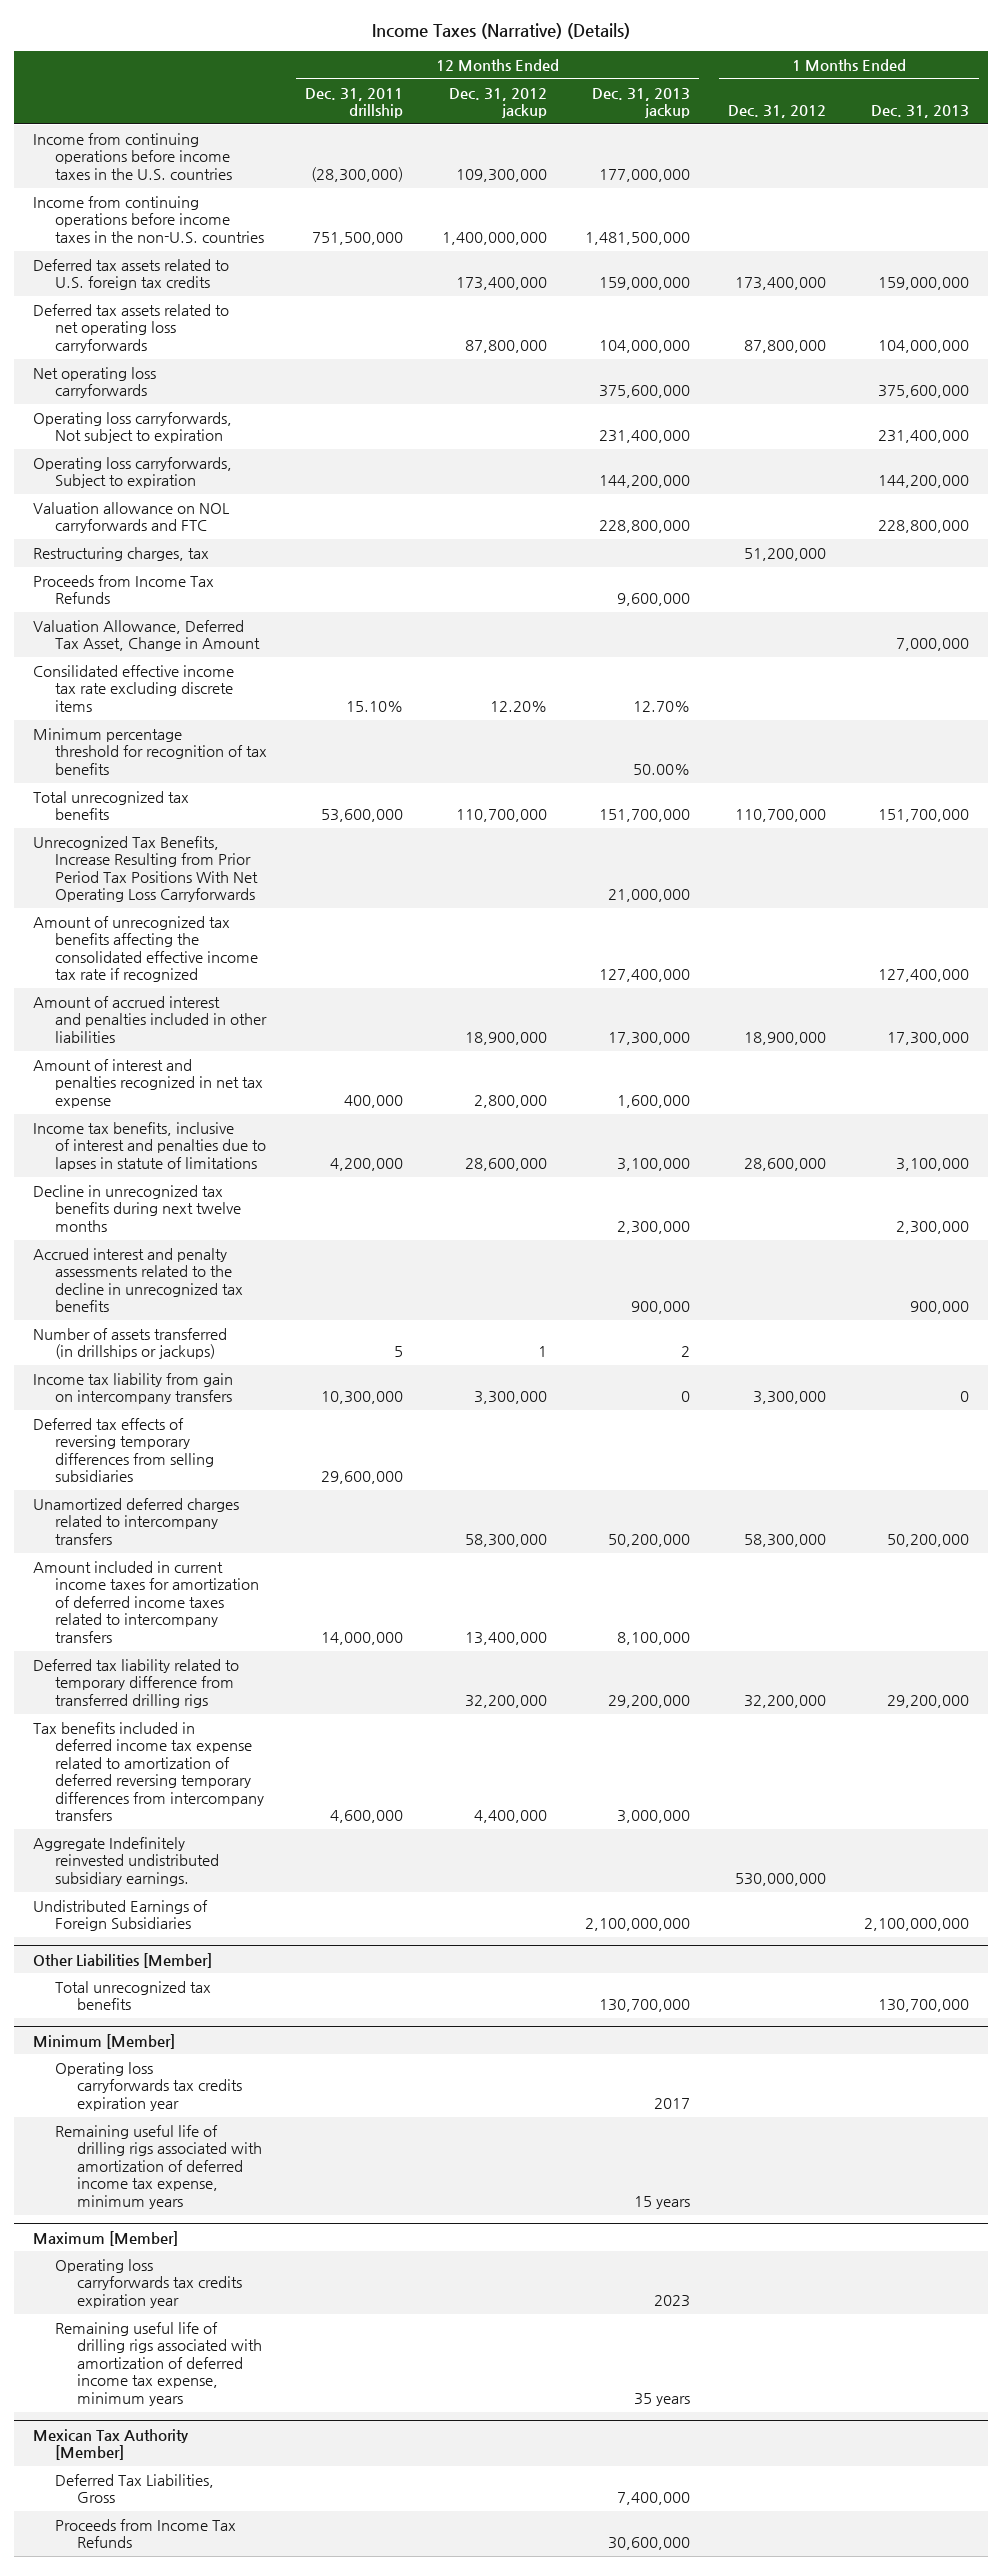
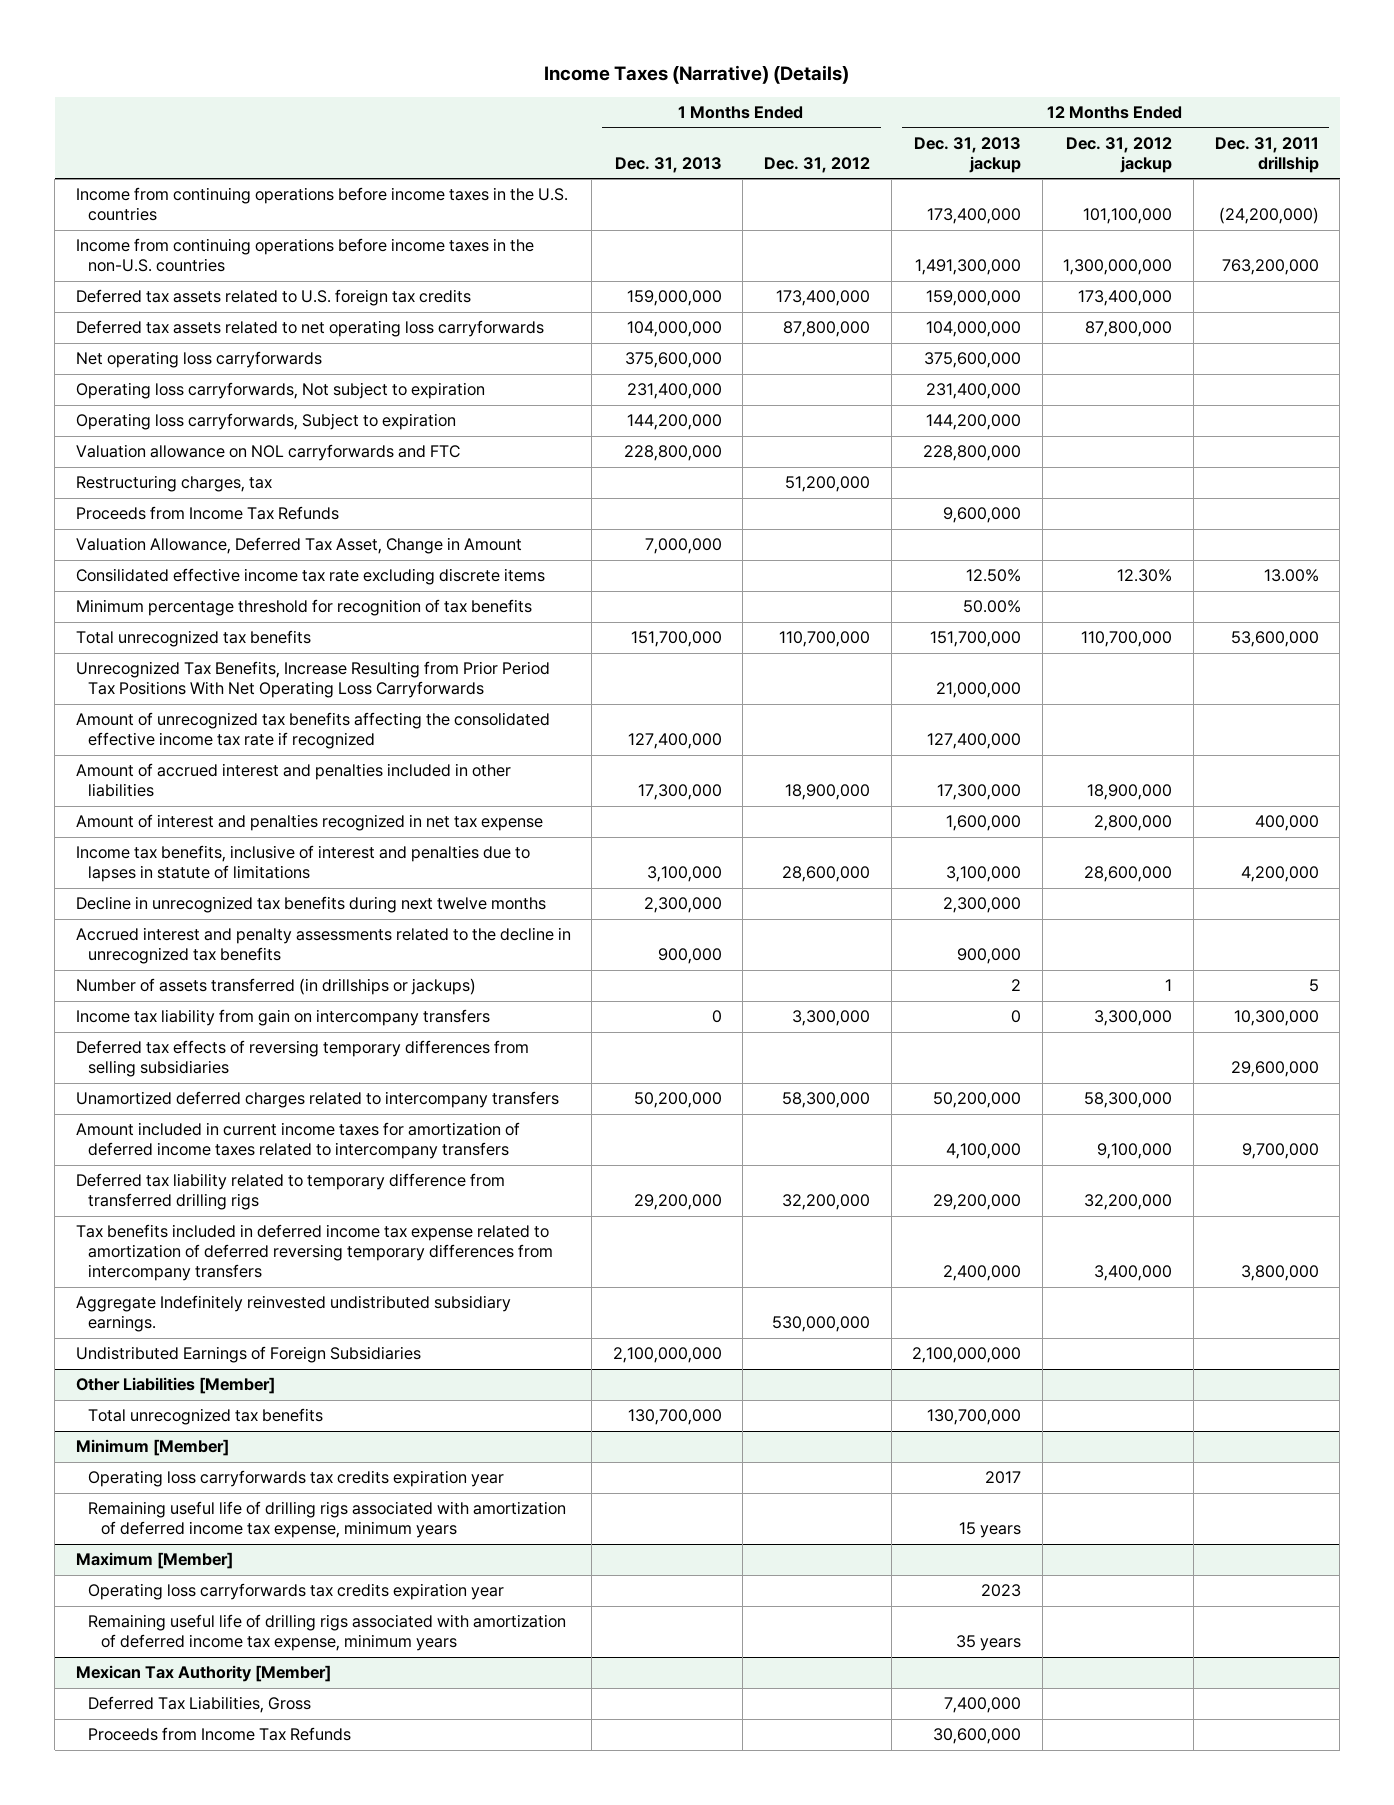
- | 12 Months Ended Dec. 31, 2011 drillship | 12 Months Ended Dec. 31, 2012 jackup | 12 Months Ended Dec. 31, 2013 jackup | 1 Months Ended Dec. 31, 2012 | 1 Months Ended Dec. 31, 2013
+ | 1 Months Ended Dec. 31, 2013 | 1 Months Ended Dec. 31, 2012 | 12 Months Ended Dec. 31, 2013 jackup | 12 Months Ended Dec. 31, 2012 jackup | 12 Months Ended Dec. 31, 2011 drillship
- Income from continuing operations before income taxes in the U.S. countries | (28,300,000) | 109,300,000 | 177,000,000 | |
- Income from continuing operations before income taxes in the non-U.S. countries | 751,500,000 | 1,400,000,000 | 1,481,500,000 | |
+ Income from continuing operations before income taxes in the U.S. countries | | | 173,400,000 | 101,100,000 | (24,200,000)
+ Income from continuing operations before income taxes in the non-U.S. countries | | | 1,491,300,000 | 1,300,000,000 | 763,200,000
- Consilidated effective income tax rate excluding discrete items | 15.10% | 12.20% | 12.70% | |
+ Consilidated effective income tax rate excluding discrete items | | | 12.50% | 12.30% | 13.00%
- Amount included in current income taxes for amortization of deferred income taxes related to intercompany transfers | 14,000,000 | 13,400,000 | 8,100,000 | |
+ Amount included in current income taxes for amortization of deferred income taxes related to intercompany transfers | | | 4,100,000 | 9,100,000 | 9,700,000
- Tax benefits included in deferred income tax expense related to amortization of deferred reversing temporary differences from intercompany transfers | 4,600,000 | 4,400,000 | 3,000,000 | |
+ Tax benefits included in deferred income tax expense related to amortization of deferred reversing temporary differences from intercompany transfers | | | 2,400,000 | 3,400,000 | 3,800,000

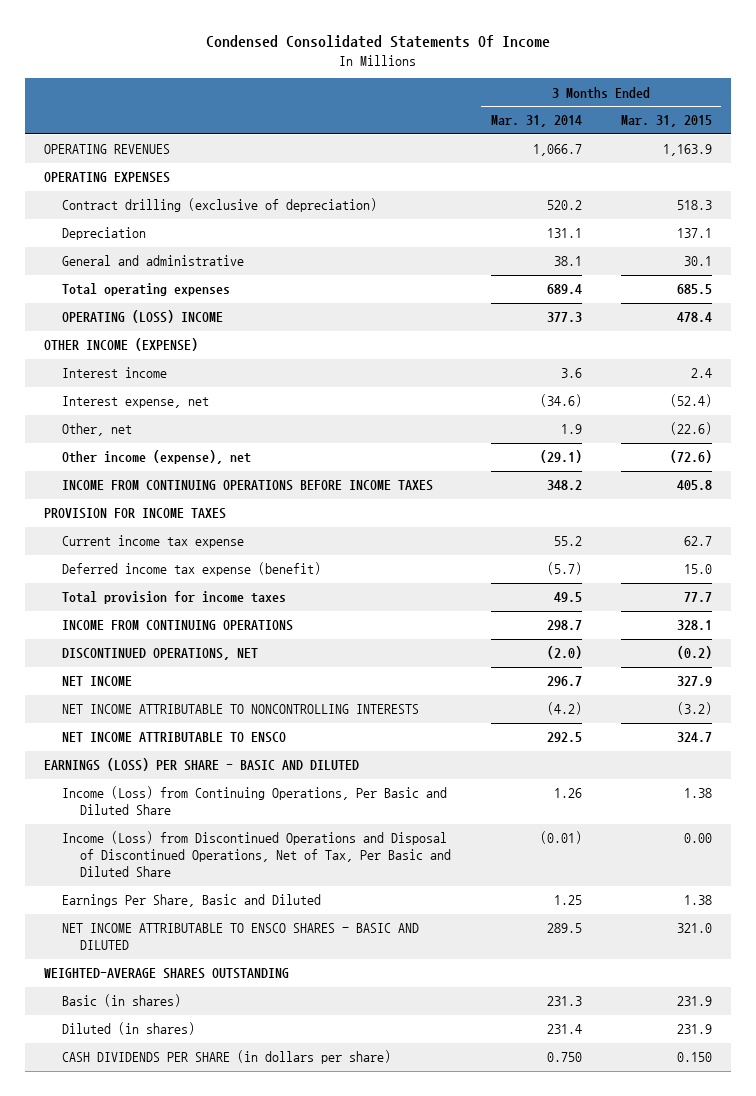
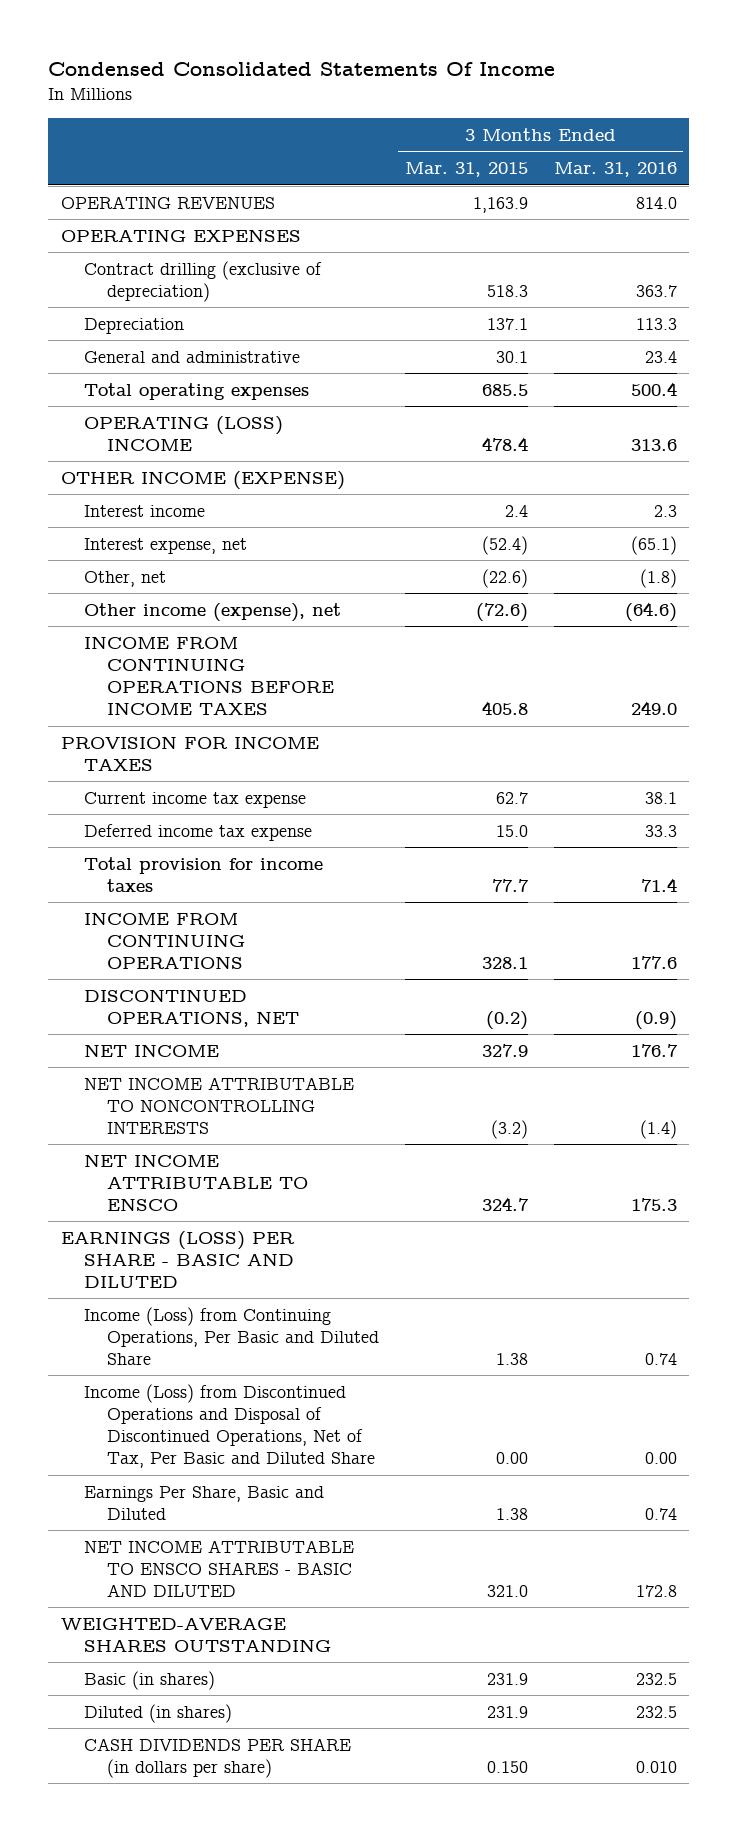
- | 3 Months Ended Mar. 31, 2014 | 3 Months Ended Mar. 31, 2015
+ | 3 Months Ended Mar. 31, 2015 | 3 Months Ended Mar. 31, 2016
- Deferred income tax expense (benefit) | (5.7) | 15.0
+ Deferred income tax expense | 15.0 | 33.3

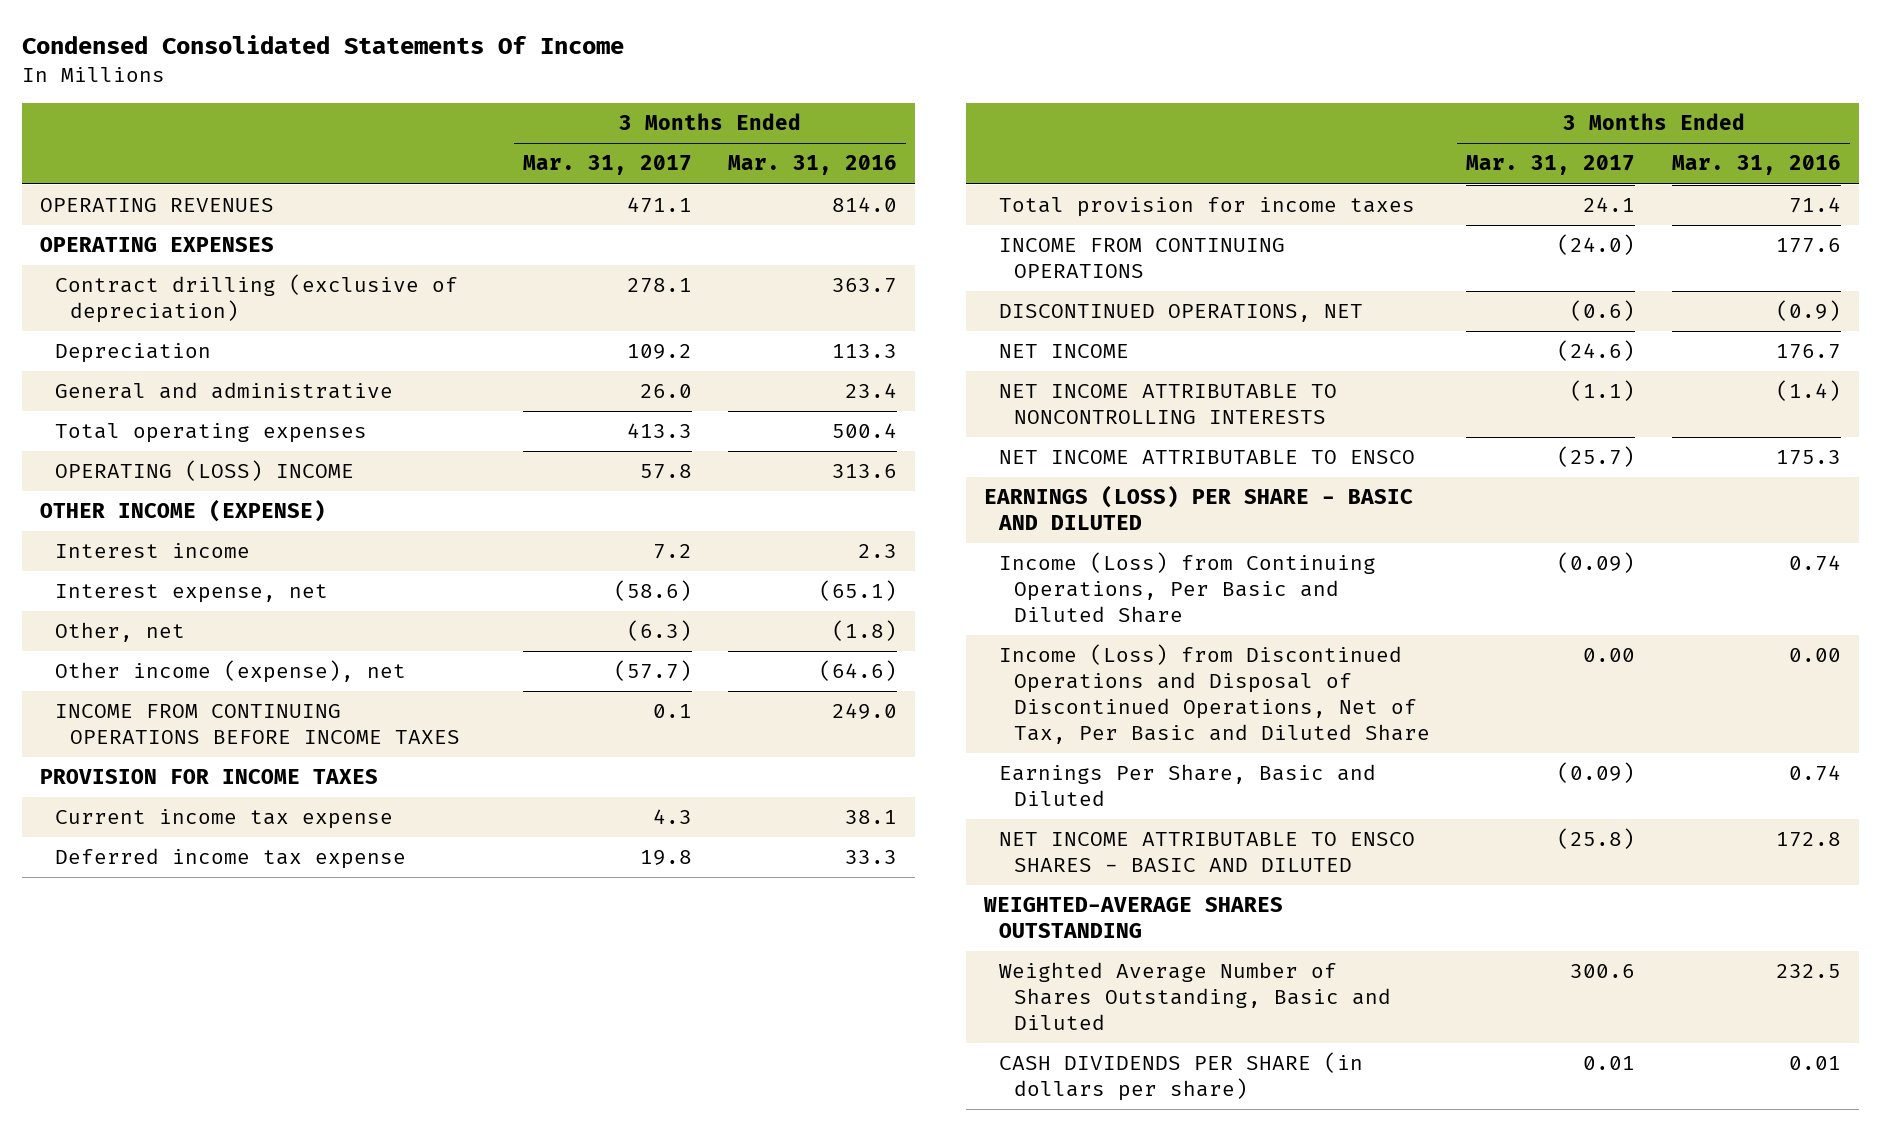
- | 3 Months Ended Mar. 31, 2015 | 3 Months Ended Mar. 31, 2016
+ | 3 Months Ended Mar. 31, 2017 | 3 Months Ended Mar. 31, 2016
- Basic (in shares) | 231.9 | 232.5
- Diluted (in shares) | 231.9 | 232.5
- CASH DIVIDENDS PER SHARE (in dollars per share) | 0.150 | 0.010
+ Weighted Average Number of Shares Outstanding, Basic and Diluted | 300.6 | 232.5
+ CASH DIVIDENDS PER SHARE (in dollars per share) | 0.01 | 0.01

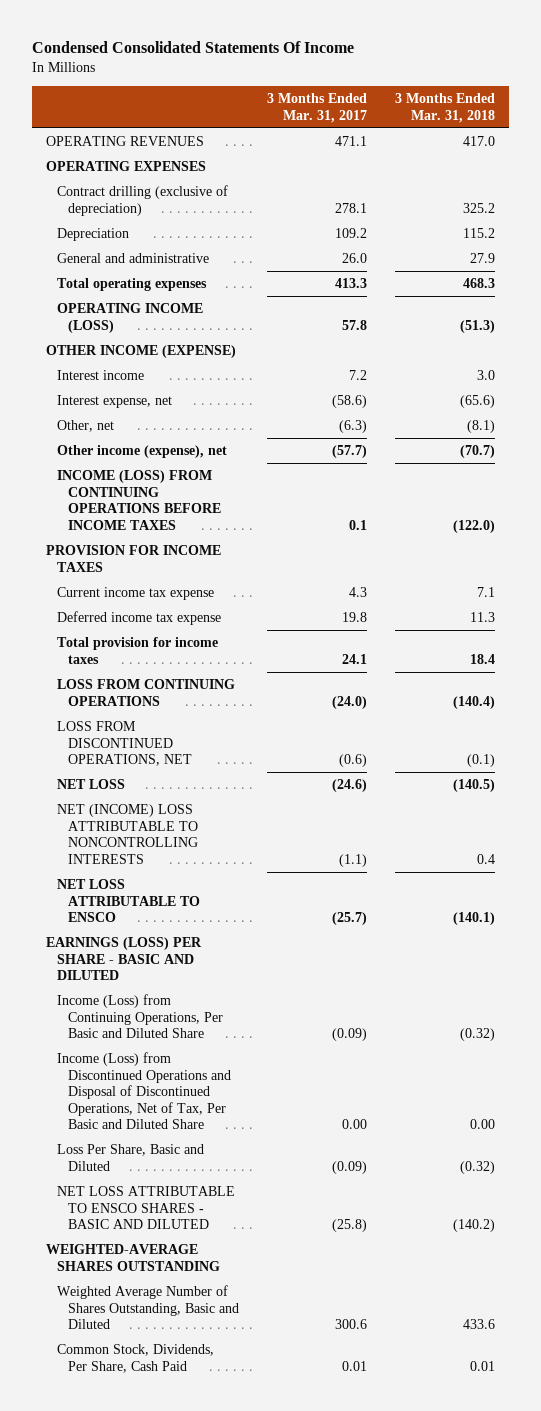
- | 3 Months Ended Mar. 31, 2017 | 3 Months Ended Mar. 31, 2016
+ | 3 Months Ended Mar. 31, 2017 | 3 Months Ended Mar. 31, 2018
- OPERATING (LOSS) INCOME | 57.8 | 313.6
+ OPERATING INCOME (LOSS) | 57.8 | (51.3)
- INCOME FROM CONTINUING OPERATIONS BEFORE INCOME TAXES | 0.1 | 249.0
+ INCOME (LOSS) FROM CONTINUING OPERATIONS BEFORE INCOME TAXES | 0.1 | (122.0)
- INCOME FROM CONTINUING OPERATIONS | (24.0) | 177.6
- DISCONTINUED OPERATIONS, NET | (0.6) | (0.9)
- NET INCOME | (24.6) | 176.7
- NET INCOME ATTRIBUTABLE TO NONCONTROLLING INTERESTS | (1.1) | (1.4)
- NET INCOME ATTRIBUTABLE TO ENSCO | (25.7) | 175.3
+ LOSS FROM CONTINUING OPERATIONS | (24.0) | (140.4)
+ LOSS FROM DISCONTINUED OPERATIONS, NET | (0.6) | (0.1)
+ NET LOSS | (24.6) | (140.5)
+ NET (INCOME) LOSS ATTRIBUTABLE TO NONCONTROLLING INTERESTS | (1.1) | 0.4
+ NET LOSS ATTRIBUTABLE TO ENSCO | (25.7) | (140.1)
- Earnings Per Share, Basic and Diluted | (0.09) | 0.74
- NET INCOME ATTRIBUTABLE TO ENSCO SHARES - BASIC AND DILUTED | (25.8) | 172.8
+ Loss Per Share, Basic and Diluted | (0.09) | (0.32)
+ NET LOSS ATTRIBUTABLE TO ENSCO SHARES - BASIC AND DILUTED | (25.8) | (140.2)
- CASH DIVIDENDS PER SHARE (in dollars per share) | 0.01 | 0.01
+ Common Stock, Dividends, Per Share, Cash Paid | 0.01 | 0.01

